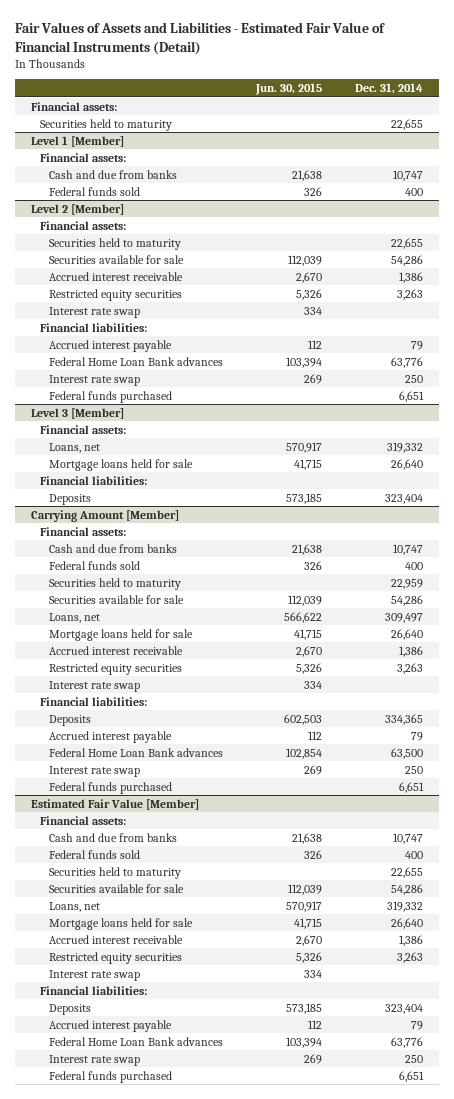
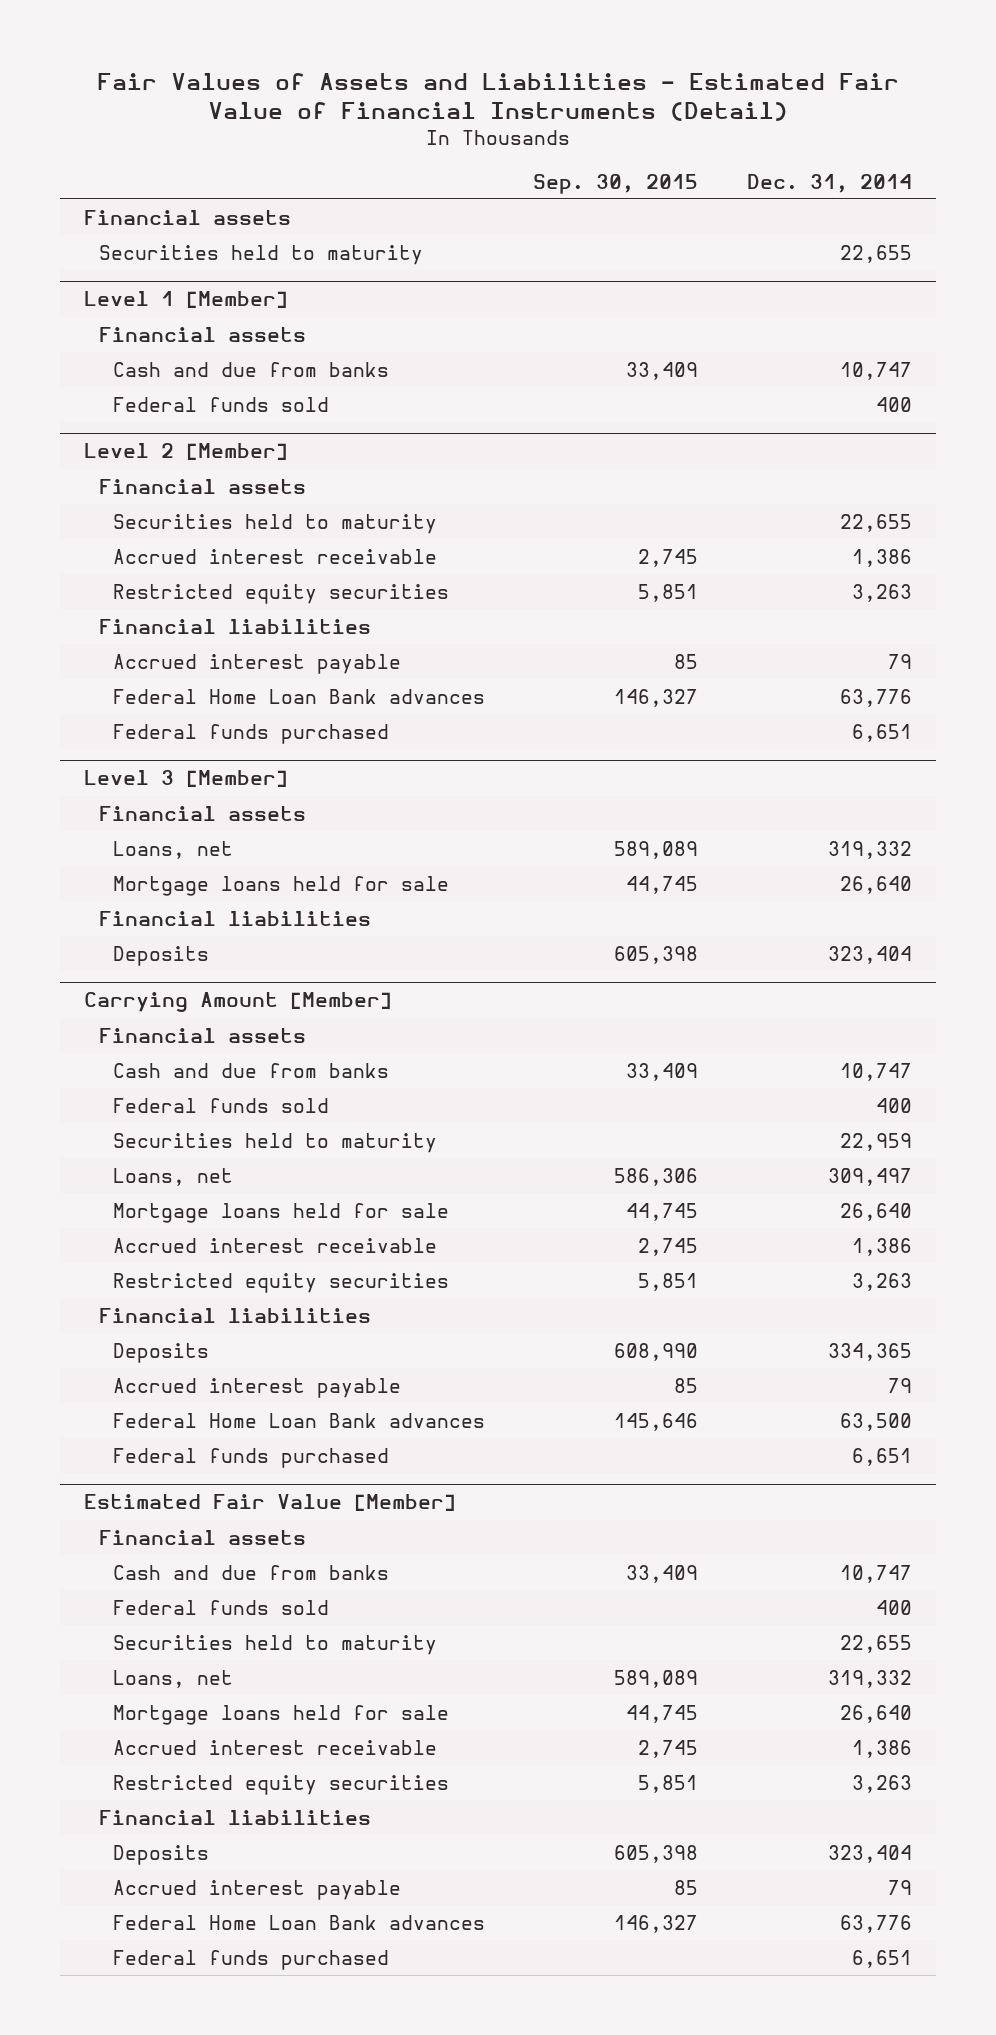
- | Jun. 30, 2015 | Dec. 31, 2014
+ | Sep. 30, 2015 | Dec. 31, 2014
- Financial assets:
+ Financial assets
@ Level 1 [Member]
- Financial assets:
+ Financial assets
@ Level 2 [Member]
- Financial assets:
+ Financial assets
- Securities available for sale | 112,039 | 54,286
- Interest rate swap | 334 |
- Financial liabilities:
+ Financial liabilities
- Interest rate swap | 269 | 250
@ Level 3 [Member]
- Financial assets:
+ Financial assets
- Financial liabilities:
+ Financial liabilities
@ Carrying Amount [Member]
- Financial assets:
+ Financial assets
- Securities available for sale | 112,039 | 54,286
- Interest rate swap | 334 |
- Financial liabilities:
+ Financial liabilities
- Interest rate swap | 269 | 250
@ Estimated Fair Value [Member]
- Financial assets:
+ Financial assets
- Securities available for sale | 112,039 | 54,286
- Interest rate swap | 334 |
- Financial liabilities:
+ Financial liabilities
- Interest rate swap | 269 | 250

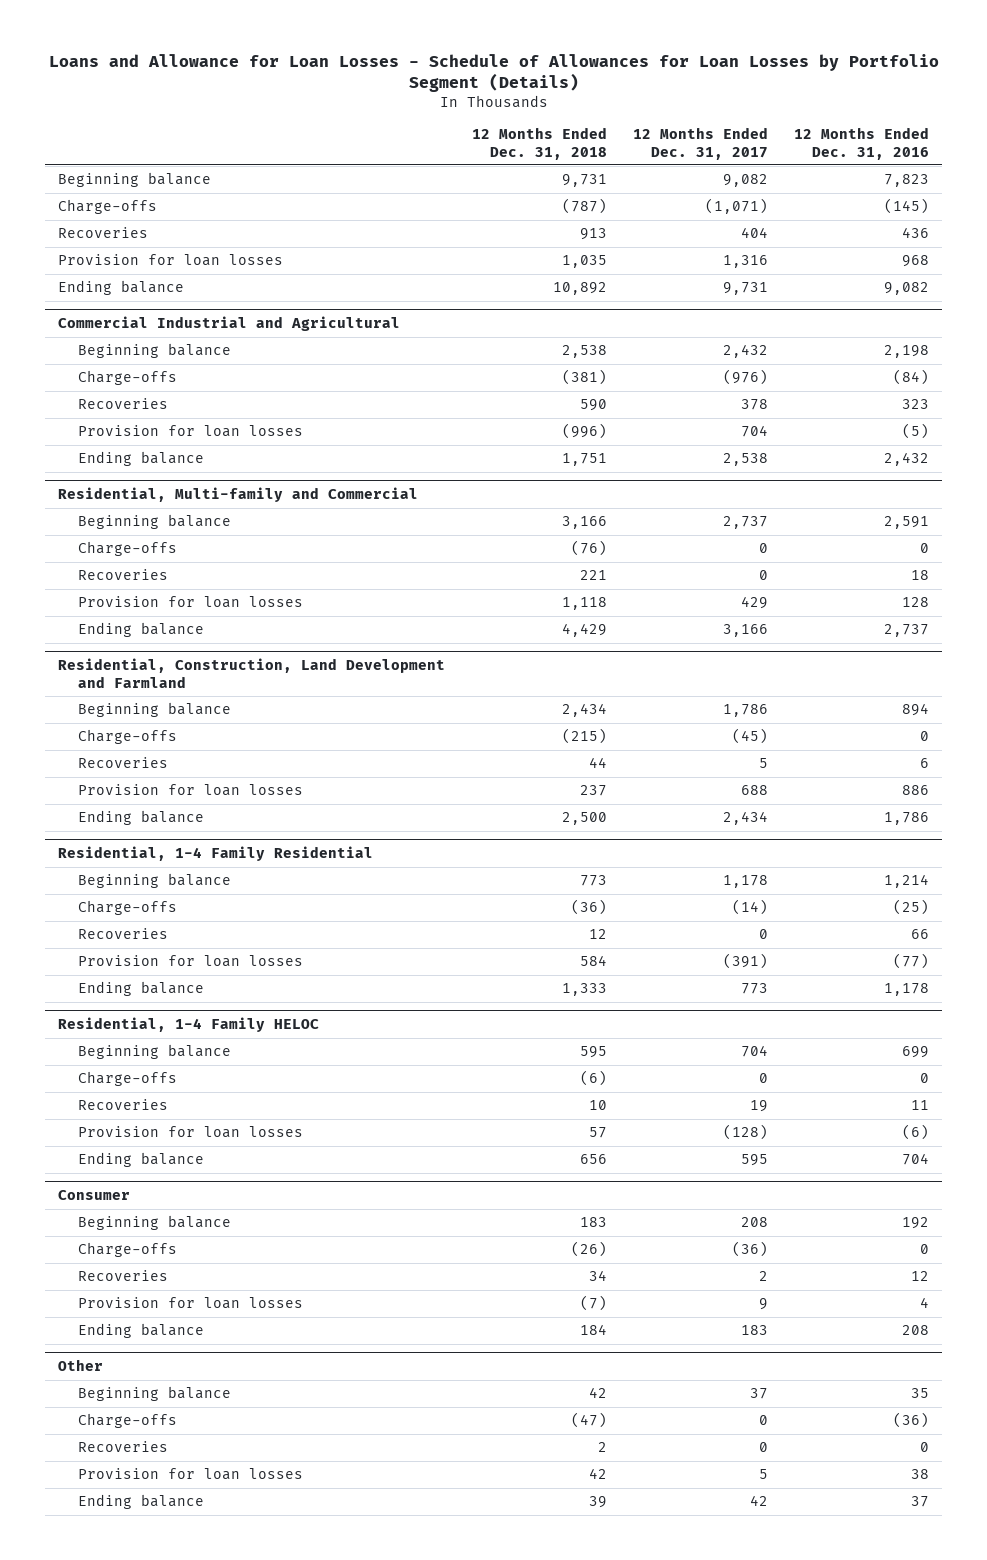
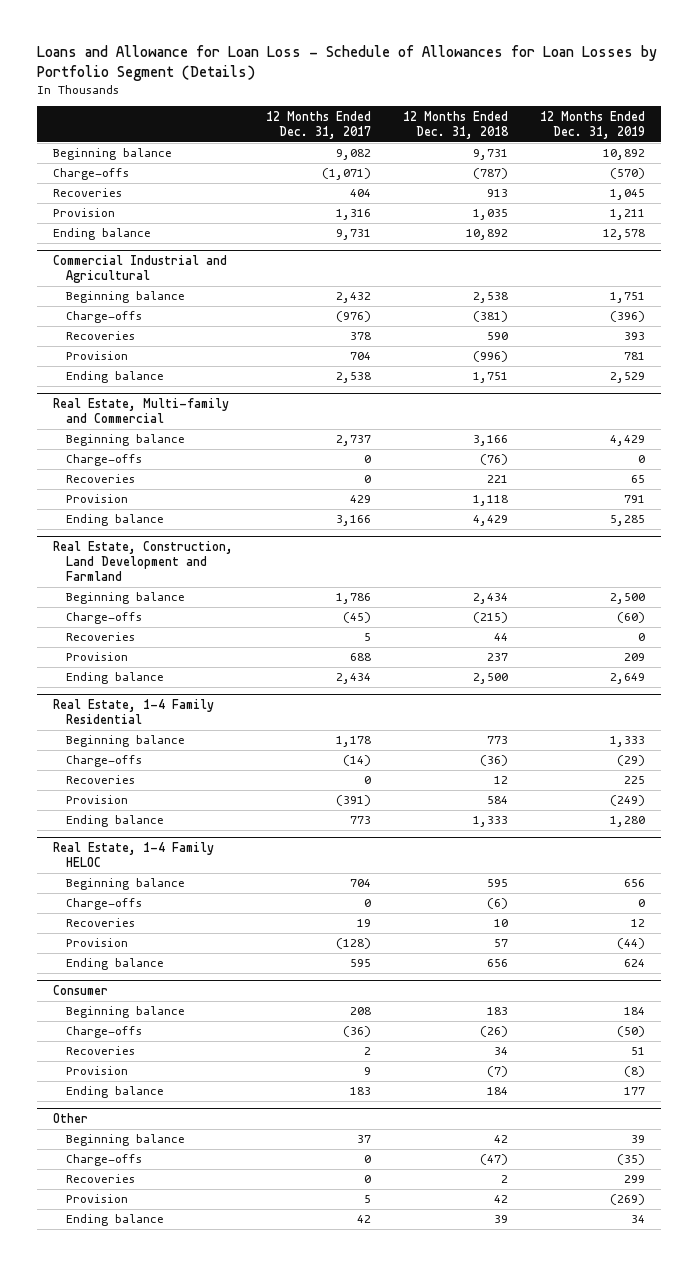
- Loans and Allowance for Loan Losses - Schedule of Allowances for Loan Losses by Portfolio Segment (Details)
+ Loans and Allowance for Loan Loss - Schedule of Allowances for Loan Losses by Portfolio Segment (Details)
- | 12 Months Ended Dec. 31, 2018 | 12 Months Ended Dec. 31, 2017 | 12 Months Ended Dec. 31, 2016
+ | 12 Months Ended Dec. 31, 2017 | 12 Months Ended Dec. 31, 2018 | 12 Months Ended Dec. 31, 2019
- Provision for loan losses | 1,035 | 1,316 | 968
+ Provision | 1,316 | 1,035 | 1,211
@ Commercial Industrial and Agricultural
- Provision for loan losses | (996) | 704 | (5)
+ Provision | 704 | (996) | 781
- Residential, Multi-family and Commercial
+ Real Estate, Multi-family and Commercial
- Provision for loan losses | 1,118 | 429 | 128
+ Provision | 429 | 1,118 | 791
- Residential, Construction, Land Development and Farmland
+ Real Estate, Construction, Land Development and Farmland
- Provision for loan losses | 237 | 688 | 886
+ Provision | 688 | 237 | 209
- Residential, 1-4 Family Residential
+ Real Estate, 1-4 Family Residential
- Provision for loan losses | 584 | (391) | (77)
+ Provision | (391) | 584 | (249)
- Residential, 1-4 Family HELOC
+ Real Estate, 1-4 Family HELOC
- Provision for loan losses | 57 | (128) | (6)
+ Provision | (128) | 57 | (44)
@ Consumer
- Provision for loan losses | (7) | 9 | 4
+ Provision | 9 | (7) | (8)
@ Other
- Provision for loan losses | 42 | 5 | 38
+ Provision | 5 | 42 | (269)

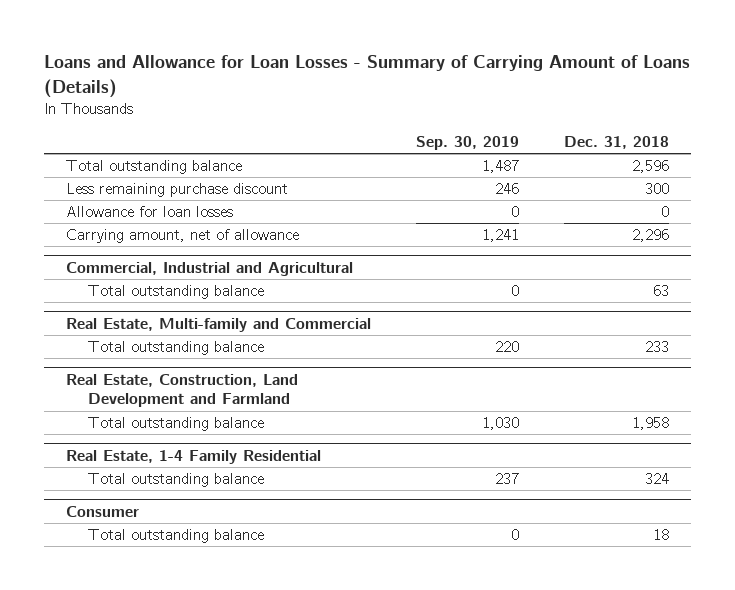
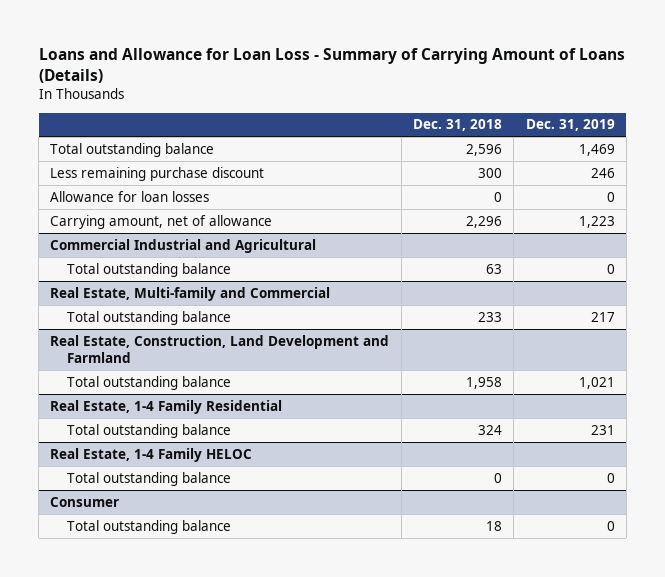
- Loans and Allowance for Loan Losses - Summary of Carrying Amount of Loans (Details)
+ Loans and Allowance for Loan Loss - Summary of Carrying Amount of Loans (Details)
- | Sep. 30, 2019 | Dec. 31, 2018
+ | Dec. 31, 2018 | Dec. 31, 2019
- Commercial, Industrial and Agricultural
+ Commercial Industrial and Agricultural
+ Real Estate, 1-4 Family HELOC
+ Total outstanding balance | 0 | 0

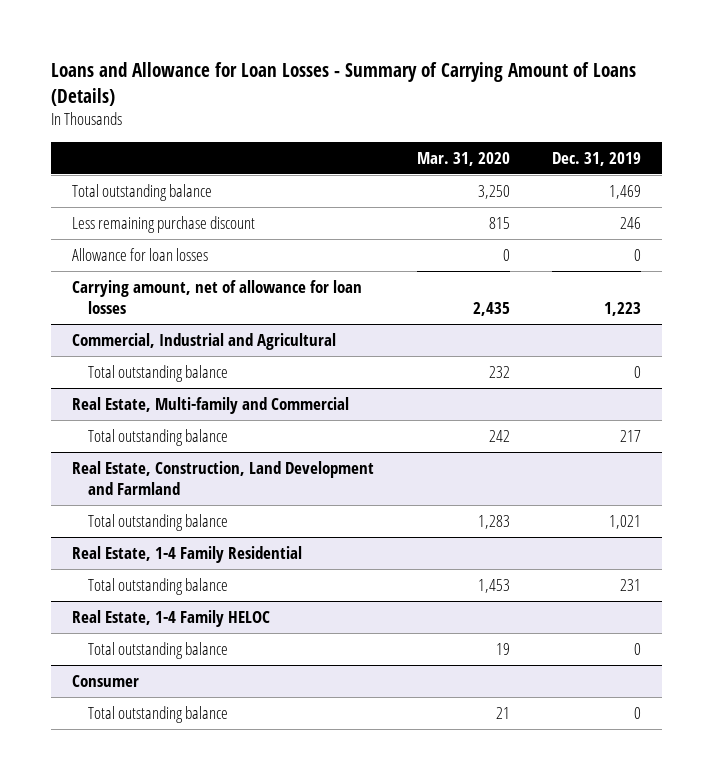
- Loans and Allowance for Loan Loss - Summary of Carrying Amount of Loans (Details)
+ Loans and Allowance for Loan Losses - Summary of Carrying Amount of Loans (Details)
- | Dec. 31, 2018 | Dec. 31, 2019
+ | Mar. 31, 2020 | Dec. 31, 2019
- Carrying amount, net of allowance | 2,296 | 1,223
- Commercial Industrial and Agricultural
+ Carrying amount, net of allowance for loan losses | 2,435 | 1,223
+ Commercial, Industrial and Agricultural

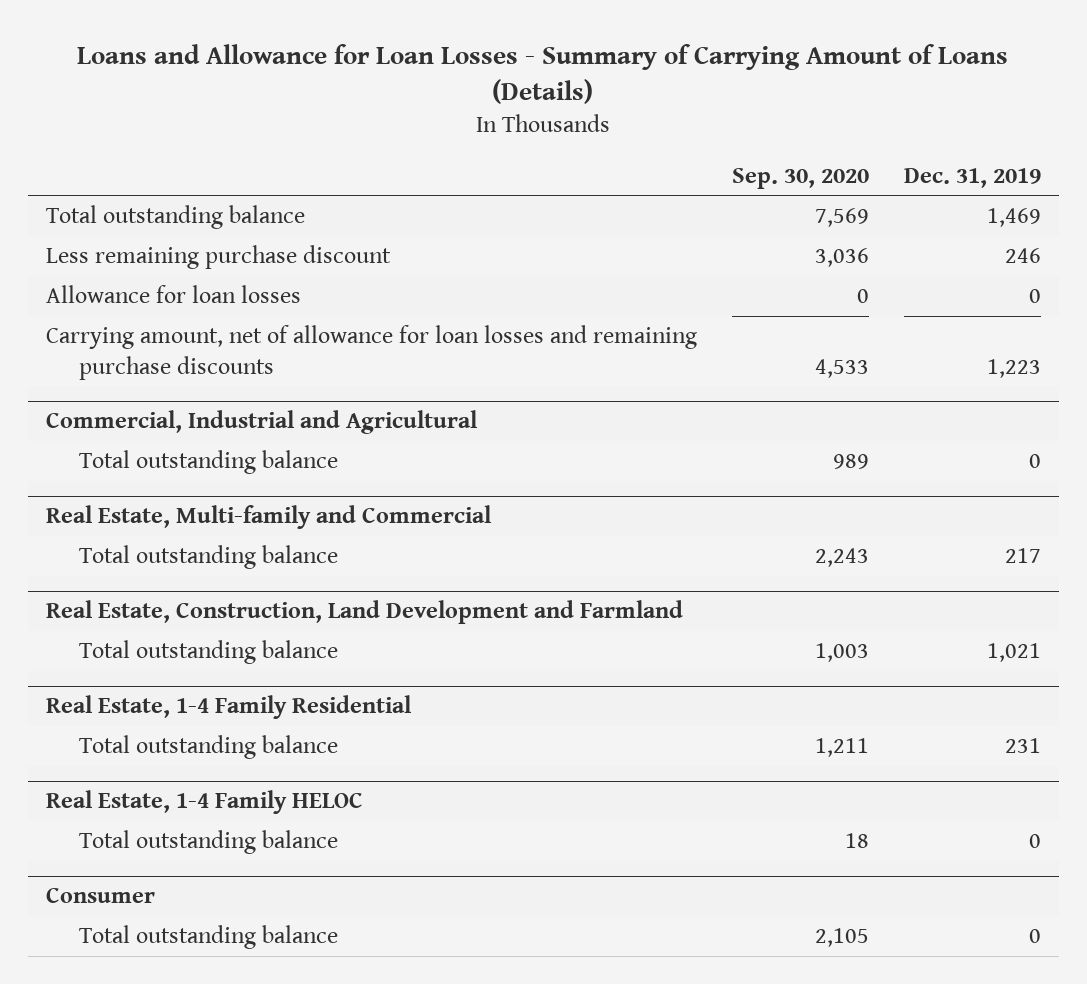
- | Mar. 31, 2020 | Dec. 31, 2019
+ | Sep. 30, 2020 | Dec. 31, 2019
- Carrying amount, net of allowance for loan losses | 2,435 | 1,223
+ Carrying amount, net of allowance for loan losses and remaining purchase discounts | 4,533 | 1,223

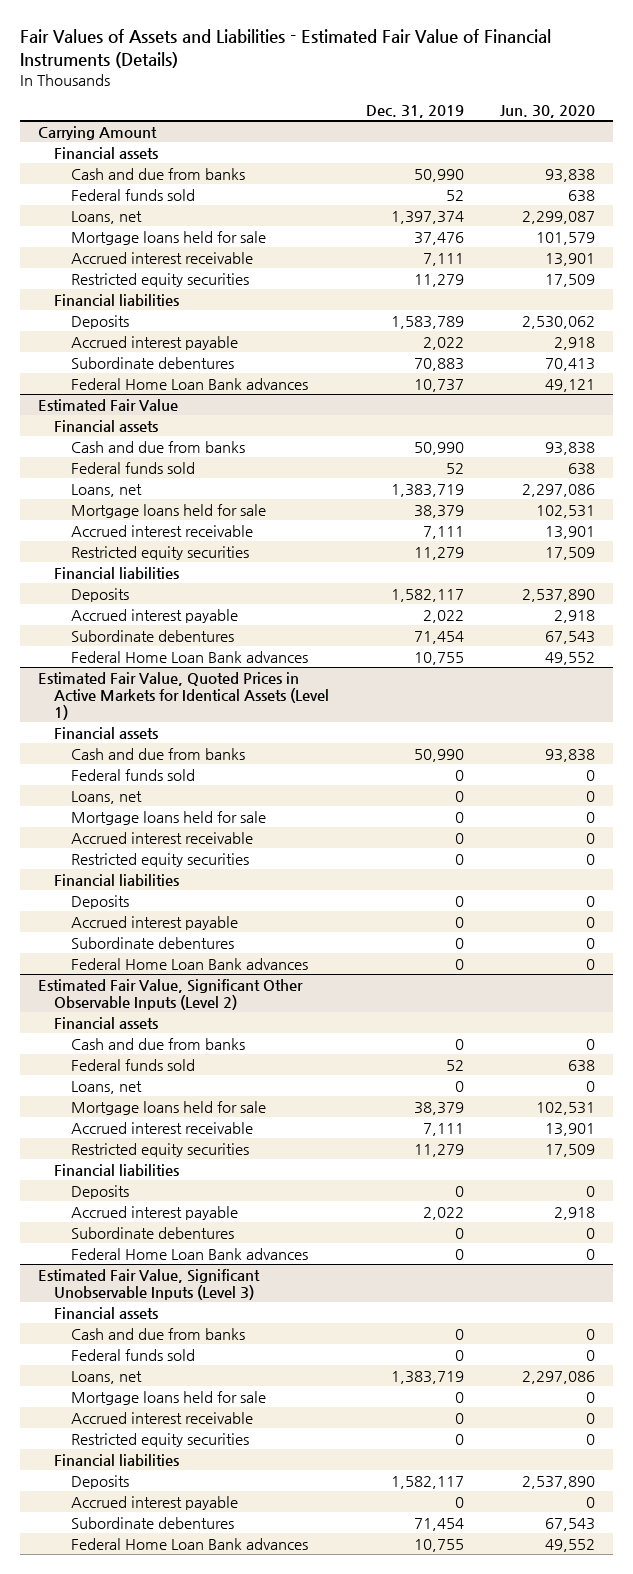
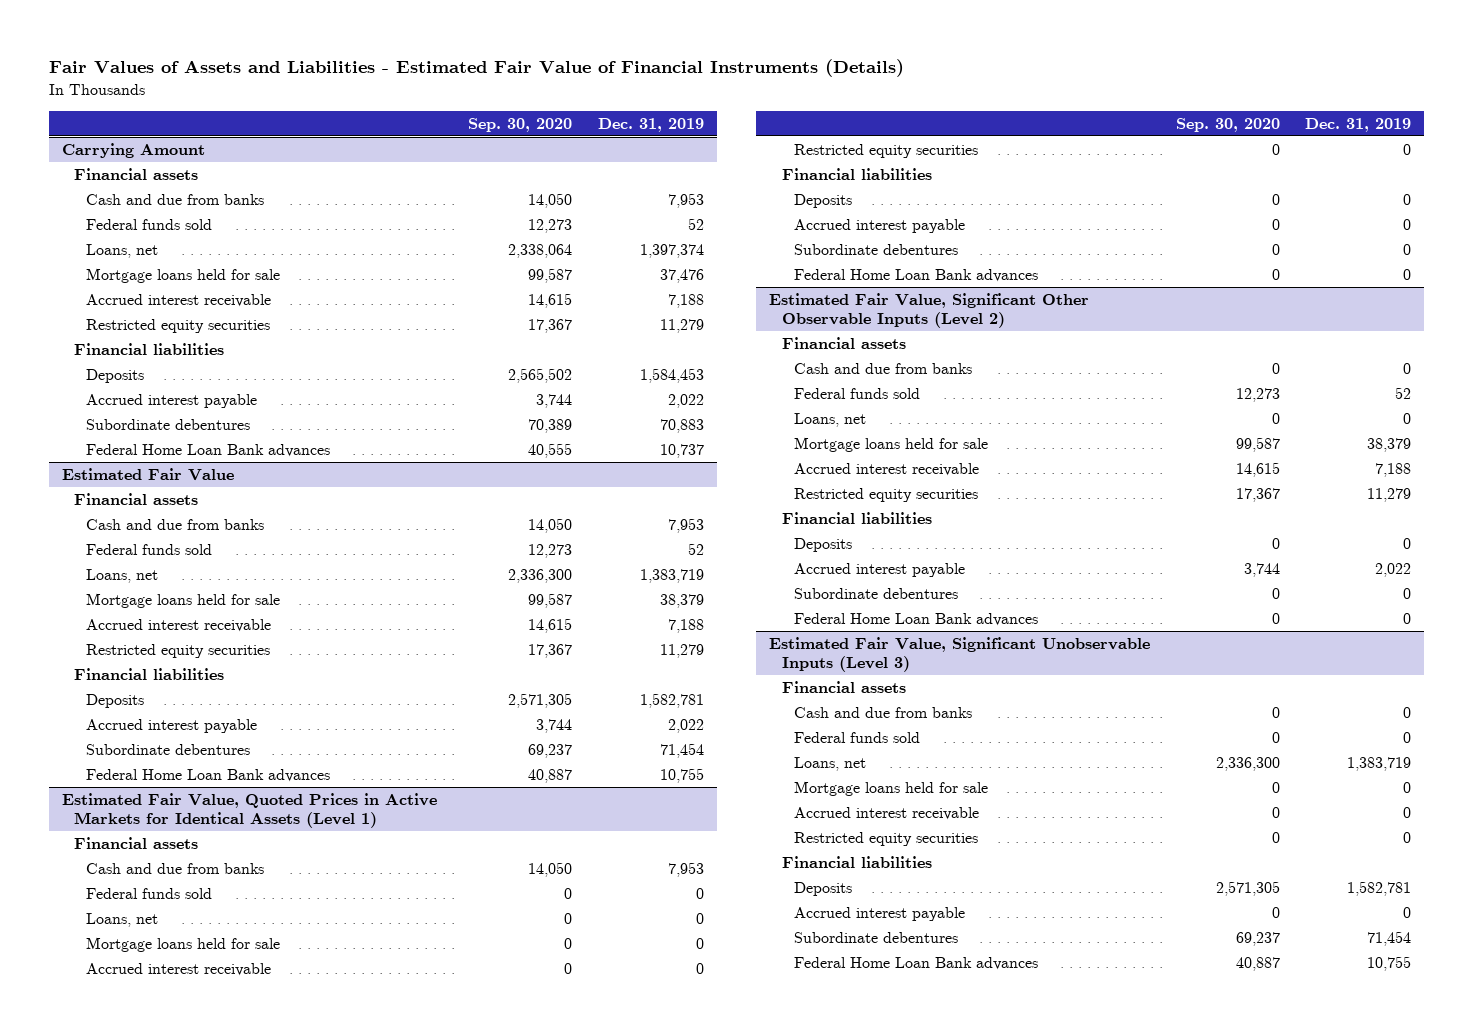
- | Dec. 31, 2019 | Jun. 30, 2020
+ | Sep. 30, 2020 | Dec. 31, 2019
@ Carrying Amount
- Cash and due from banks | 50,990 | 93,838
+ Cash and due from banks | 14,050 | 7,953
- Accrued interest receivable | 7,111 | 13,901
+ Accrued interest receivable | 14,615 | 7,188
- Deposits | 1,583,789 | 2,530,062
+ Deposits | 2,565,502 | 1,584,453
@ Estimated Fair Value
- Cash and due from banks | 50,990 | 93,838
+ Cash and due from banks | 14,050 | 7,953
- Accrued interest receivable | 7,111 | 13,901
+ Accrued interest receivable | 14,615 | 7,188
- Deposits | 1,582,117 | 2,537,890
+ Deposits | 2,571,305 | 1,582,781
@ Estimated Fair Value, Quoted Prices in Active Markets for Identical Assets (Level 1)
- Cash and due from banks | 50,990 | 93,838
+ Cash and due from banks | 14,050 | 7,953
@ Estimated Fair Value, Significant Other Observable Inputs (Level 2)
- Accrued interest receivable | 7,111 | 13,901
+ Accrued interest receivable | 14,615 | 7,188
@ Estimated Fair Value, Significant Unobservable Inputs (Level 3)
- Deposits | 1,582,117 | 2,537,890
+ Deposits | 2,571,305 | 1,582,781

